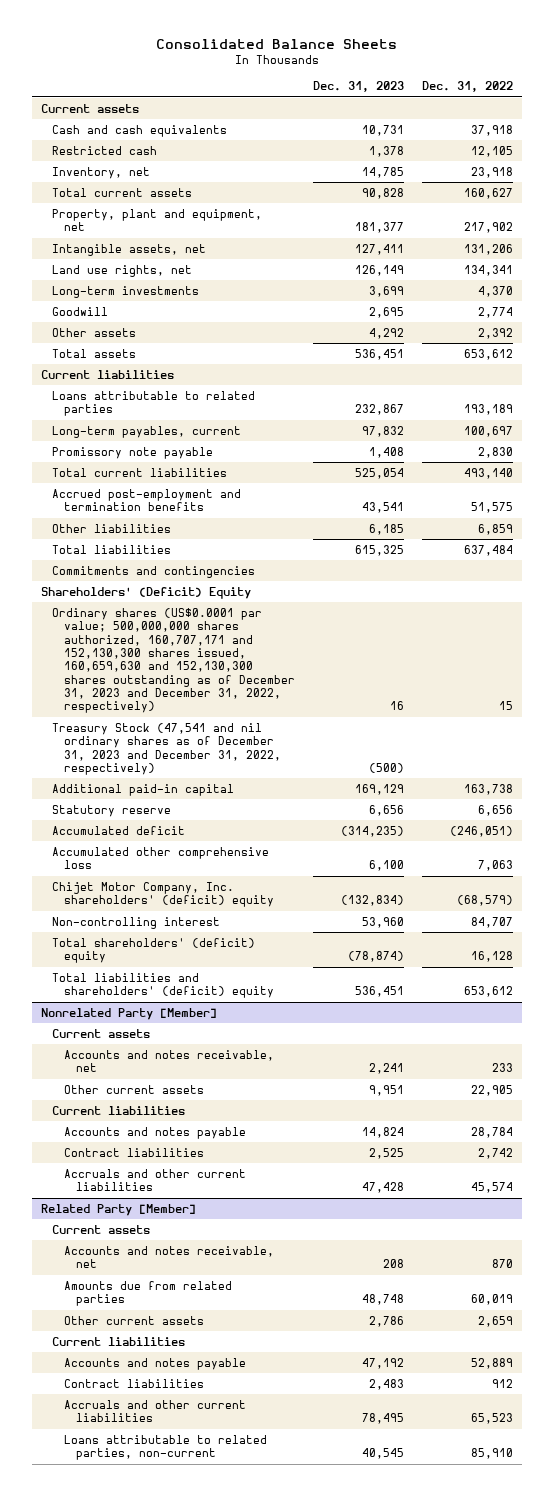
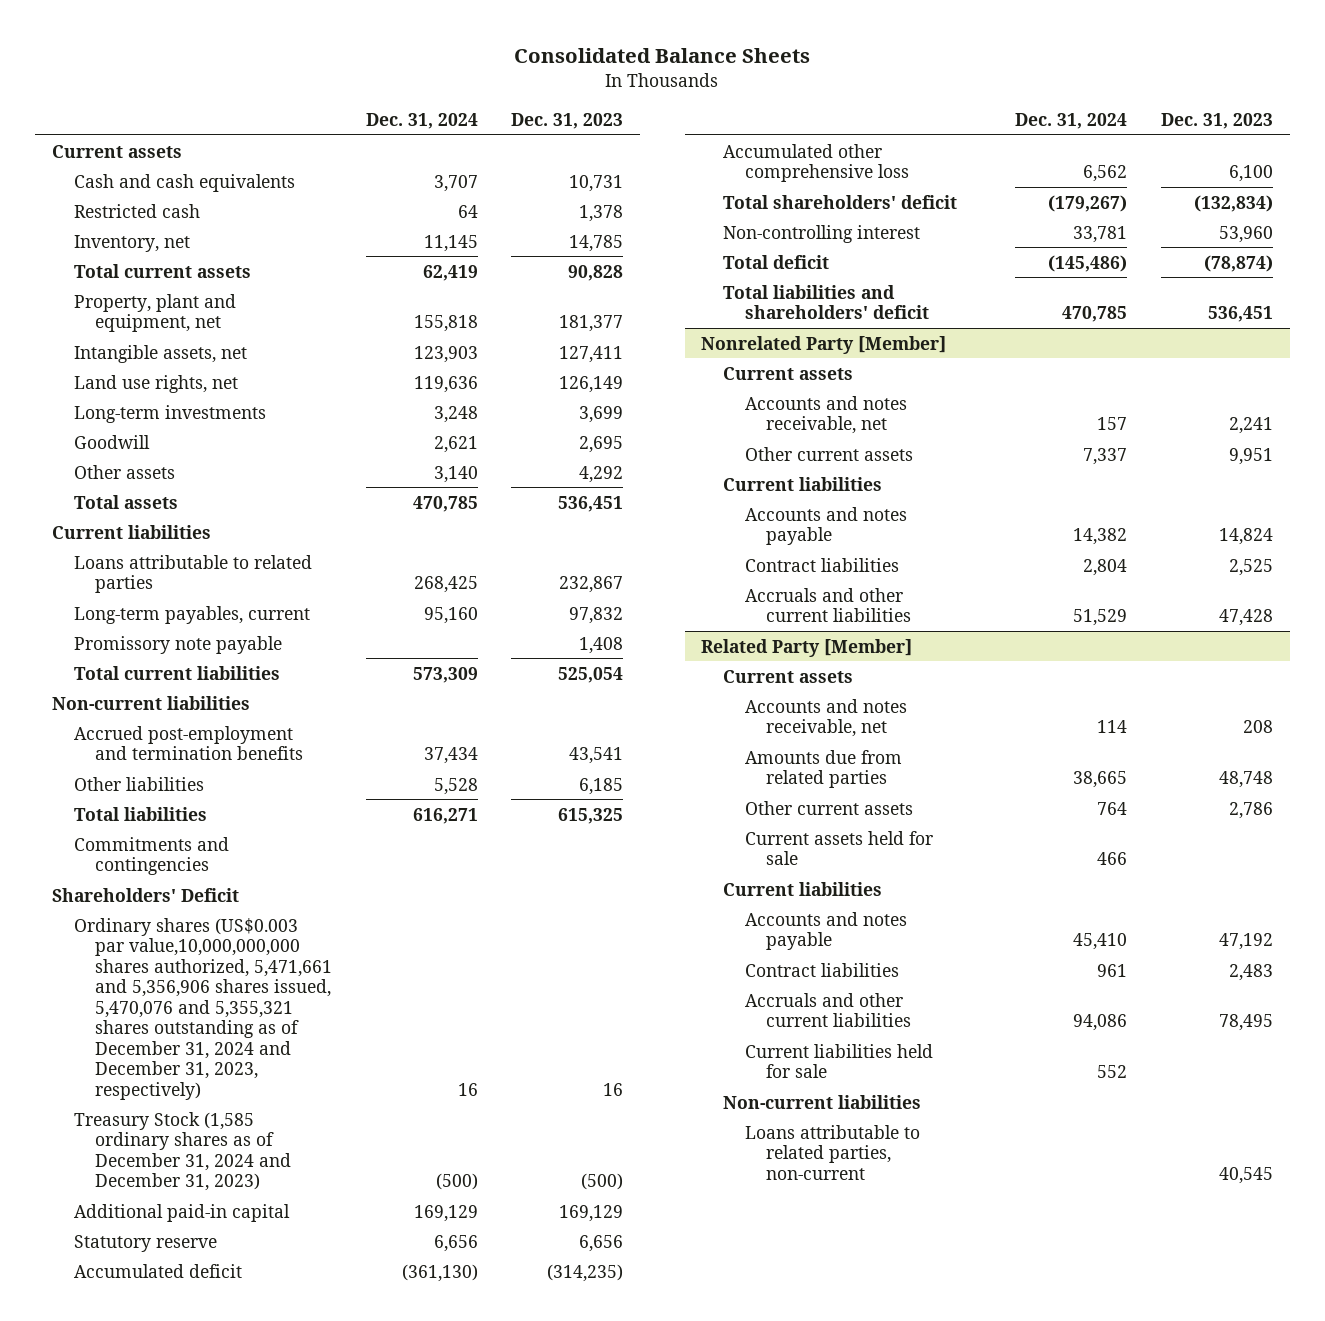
- | Dec. 31, 2023 | Dec. 31, 2022
+ | Dec. 31, 2024 | Dec. 31, 2023
+ Non-current liabilities
- Shareholders' (Deficit) Equity
- Ordinary shares (US$0.0001 par value; 500,000,000 shares authorized, 160,707,171 and 152,130,300 shares issued, 160,659,630 and 152,130,300 shares outstanding as of December 31, 2023 and December 31, 2022, respectively) | 16 | 15
- Treasury Stock (47,541 and nil ordinary shares as of December 31, 2023 and December 31, 2022, respectively) | (500) |
+ Shareholders' Deficit
+ Ordinary shares (US$0.003 par value,10,000,000,000 shares authorized, 5,471,661 and 5,356,906 shares issued, 5,470,076 and 5,355,321 shares outstanding as of December 31, 2024 and December 31, 2023, respectively) | 16 | 16
+ Treasury Stock (1,585 ordinary shares as of December 31, 2024 and December 31, 2023) | (500) | (500)
- Chijet Motor Company, Inc. shareholders' (deficit) equity | (132,834) | (68,579)
+ Total shareholders' deficit | (179,267) | (132,834)
- Total shareholders' (deficit) equity | (78,874) | 16,128
- Total liabilities and shareholders' (deficit) equity | 536,451 | 653,612
+ Total deficit | (145,486) | (78,874)
+ Total liabilities and shareholders' deficit | 470,785 | 536,451
@ Related Party [Member]
+ Current assets held for sale | 466 |
+ Current liabilities held for sale | 552 |
+ Non-current liabilities

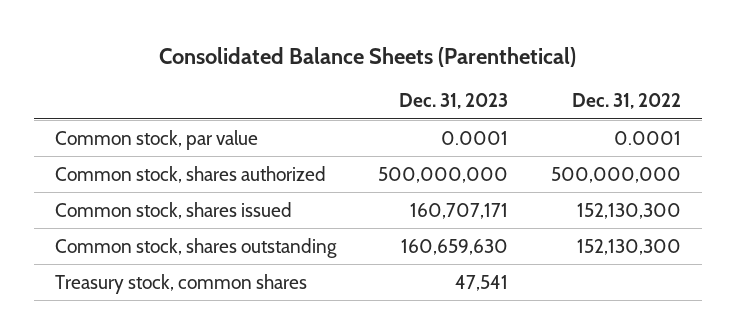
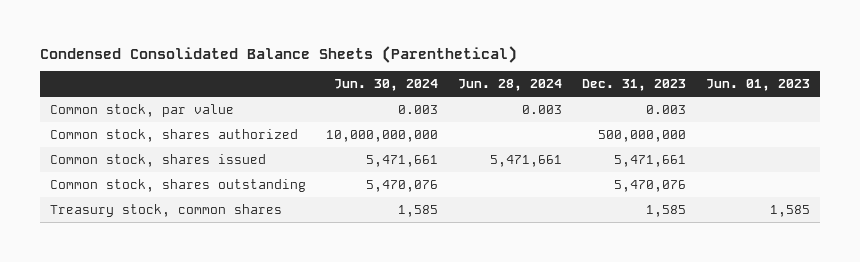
- Consolidated Balance Sheets (Parenthetical)
+ Condensed Consolidated Balance Sheets (Parenthetical)
- | Dec. 31, 2023 | Dec. 31, 2022
+ | Jun. 30, 2024 | Jun. 28, 2024 | Dec. 31, 2023 | Jun. 01, 2023
- Common stock, par value | 0.0001 | 0.0001
+ Common stock, par value | 0.003 | 0.003 | 0.003 |
- Common stock, shares issued | 160,707,171 | 152,130,300
- Common stock, shares outstanding | 160,659,630 | 152,130,300
- Treasury stock, common shares | 47,541 |
+ Common stock, shares issued | 5,471,661 | 5,471,661 | 5,471,661 |
+ Common stock, shares outstanding | 5,470,076 | | 5,470,076 |
+ Treasury stock, common shares | 1,585 | | 1,585 | 1,585

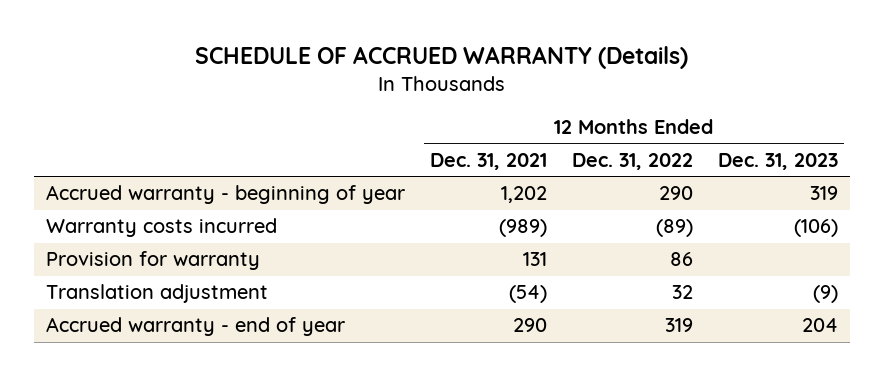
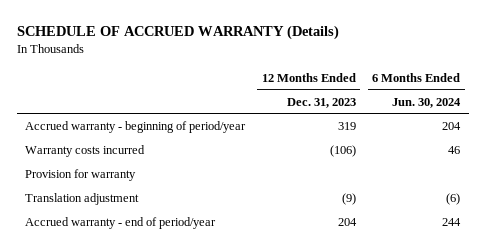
- | 12 Months Ended Dec. 31, 2021 | 12 Months Ended Dec. 31, 2022 | 12 Months Ended Dec. 31, 2023
+ | 12 Months Ended Dec. 31, 2023 | 6 Months Ended Jun. 30, 2024
- Accrued warranty - beginning of year | 1,202 | 290 | 319
+ Accrued warranty - beginning of period/year | 319 | 204
- Accrued warranty - end of year | 290 | 319 | 204
+ Accrued warranty - end of period/year | 204 | 244

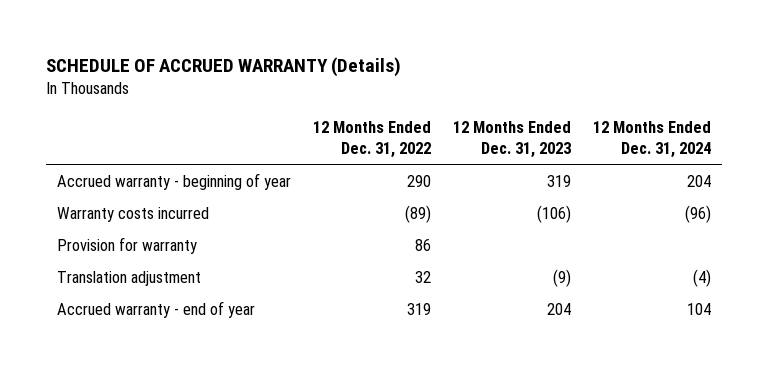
- | 12 Months Ended Dec. 31, 2023 | 6 Months Ended Jun. 30, 2024
+ | 12 Months Ended Dec. 31, 2022 | 12 Months Ended Dec. 31, 2023 | 12 Months Ended Dec. 31, 2024
- Accrued warranty - beginning of period/year | 319 | 204
+ Accrued warranty - beginning of year | 290 | 319 | 204
- Accrued warranty - end of period/year | 204 | 244
+ Accrued warranty - end of year | 319 | 204 | 104

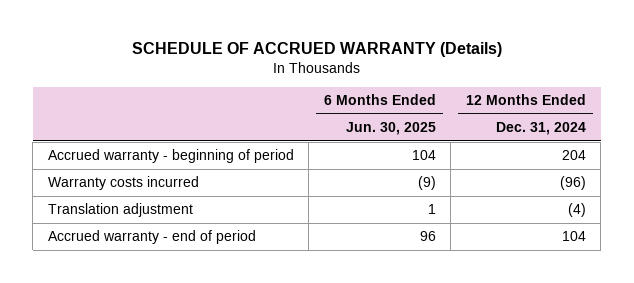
- | 12 Months Ended Dec. 31, 2022 | 12 Months Ended Dec. 31, 2023 | 12 Months Ended Dec. 31, 2024
+ | 6 Months Ended Jun. 30, 2025 | 12 Months Ended Dec. 31, 2024
- Accrued warranty - beginning of year | 290 | 319 | 204
+ Accrued warranty - beginning of period | 104 | 204
- Provision for warranty | 86 | |
- Accrued warranty - end of year | 319 | 204 | 104
+ Accrued warranty - end of period | 96 | 104

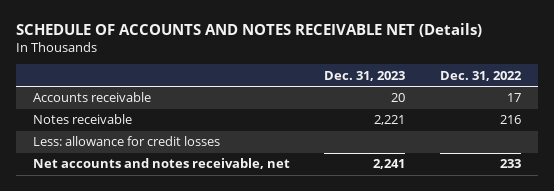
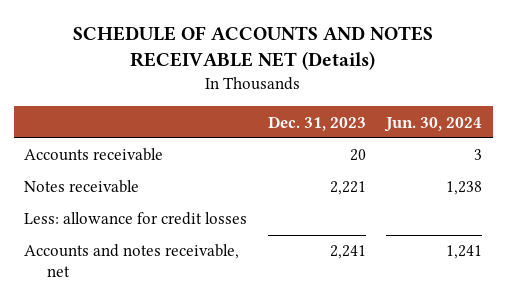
- | Dec. 31, 2023 | Dec. 31, 2022
+ | Dec. 31, 2023 | Jun. 30, 2024
- Net accounts and notes receivable, net | 2,241 | 233
+ Accounts and notes receivable, net | 2,241 | 1,241

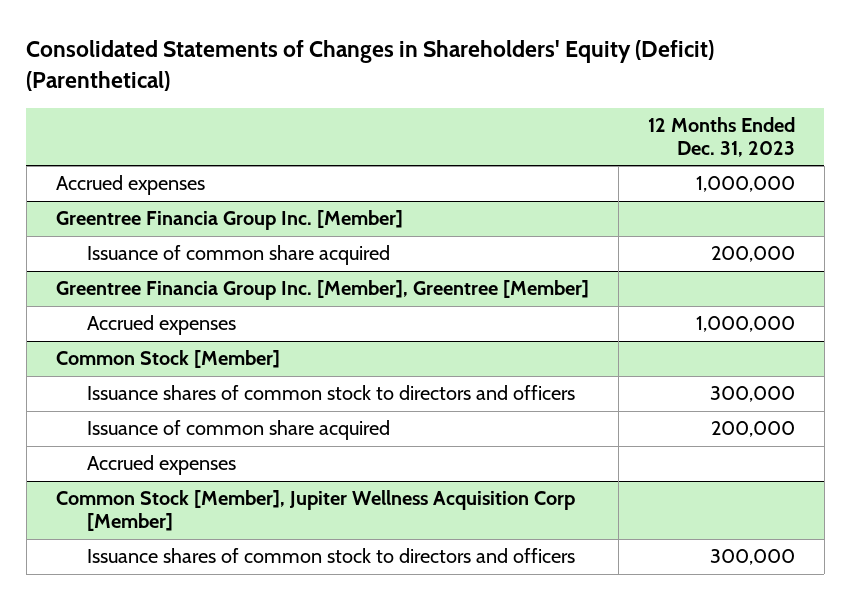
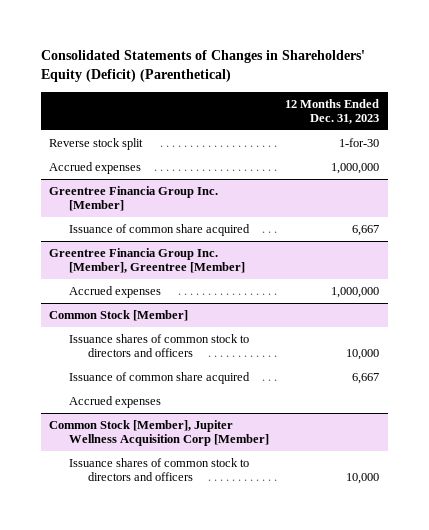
+ Reverse stock split | 1-for-30
@ Greentree Financia Group Inc. [Member]
- Issuance of common share acquired | 200,000
+ Issuance of common share acquired | 6,667
@ Common Stock [Member]
- Issuance shares of common stock to directors and officers | 300,000
- Issuance of common share acquired | 200,000
+ Issuance shares of common stock to directors and officers | 10,000
+ Issuance of common share acquired | 6,667
@ Common Stock [Member], Jupiter Wellness Acquisition Corp [Member]
- Issuance shares of common stock to directors and officers | 300,000
+ Issuance shares of common stock to directors and officers | 10,000

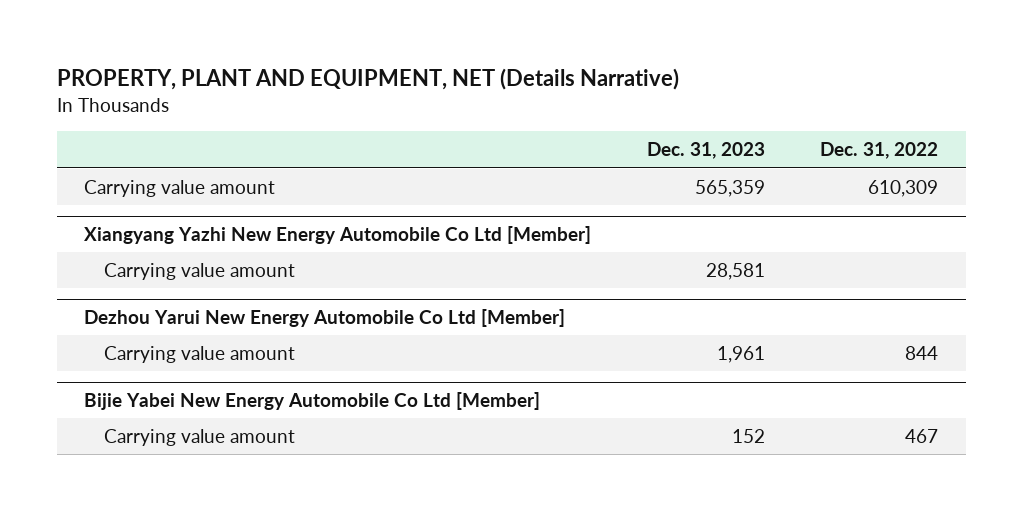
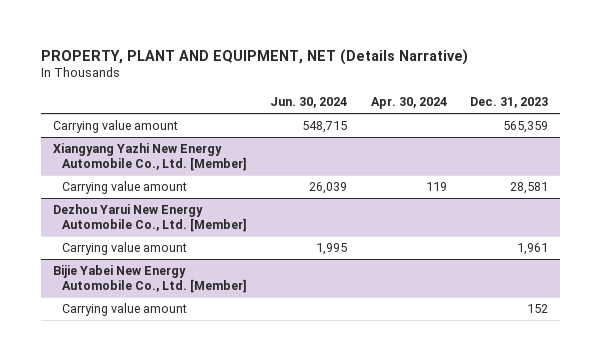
- | Dec. 31, 2023 | Dec. 31, 2022
+ | Jun. 30, 2024 | Apr. 30, 2024 | Dec. 31, 2023
- Xiangyang Yazhi New Energy Automobile Co Ltd [Member]
+ Xiangyang Yazhi New Energy Automobile Co., Ltd. [Member]
- Dezhou Yarui New Energy Automobile Co Ltd [Member]
+ Dezhou Yarui New Energy Automobile Co., Ltd. [Member]
- Bijie Yabei New Energy Automobile Co Ltd [Member]
+ Bijie Yabei New Energy Automobile Co., Ltd. [Member]

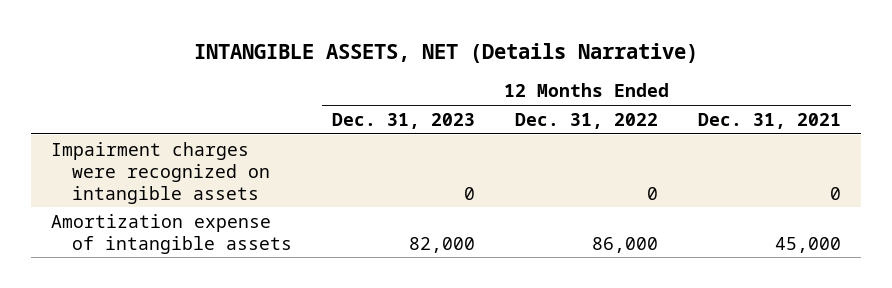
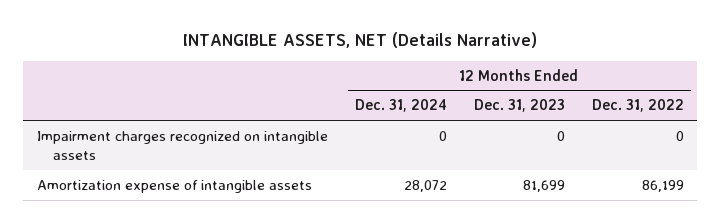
- | 12 Months Ended Dec. 31, 2023 | 12 Months Ended Dec. 31, 2022 | 12 Months Ended Dec. 31, 2021
+ | 12 Months Ended Dec. 31, 2024 | 12 Months Ended Dec. 31, 2023 | 12 Months Ended Dec. 31, 2022
- Impairment charges were recognized on intangible assets | 0 | 0 | 0
- Amortization expense of intangible assets | 82,000 | 86,000 | 45,000
+ Impairment charges recognized on intangible assets | 0 | 0 | 0
+ Amortization expense of intangible assets | 28,072 | 81,699 | 86,199

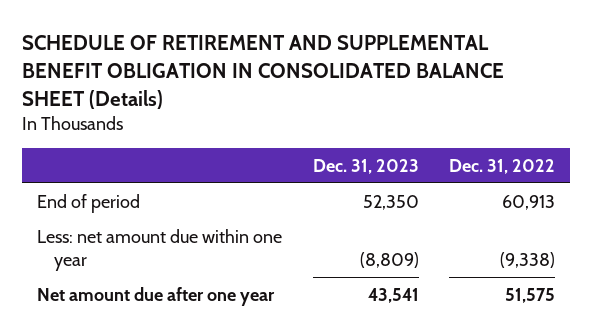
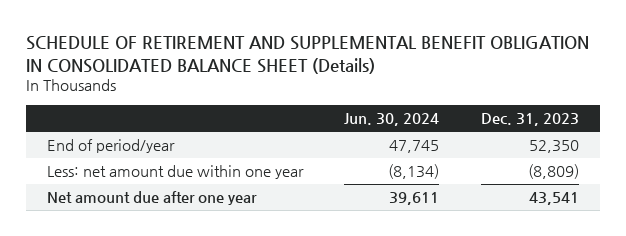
- | Dec. 31, 2023 | Dec. 31, 2022
+ | Jun. 30, 2024 | Dec. 31, 2023
- End of period | 52,350 | 60,913
+ End of period/year | 47,745 | 52,350

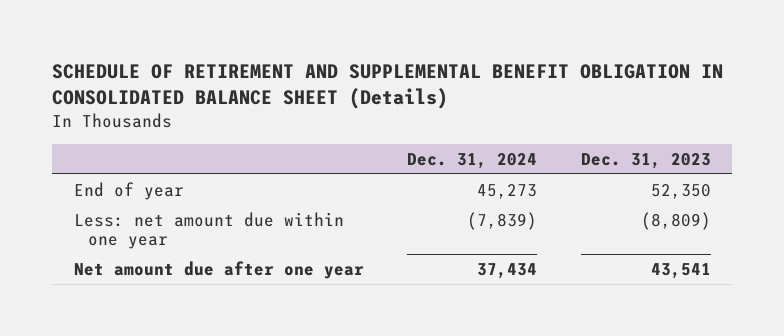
- | Jun. 30, 2024 | Dec. 31, 2023
+ | Dec. 31, 2024 | Dec. 31, 2023
- End of period/year | 47,745 | 52,350
+ End of year | 45,273 | 52,350

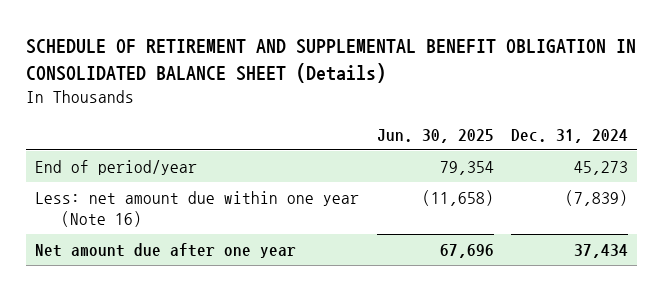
- | Dec. 31, 2024 | Dec. 31, 2023
+ | Jun. 30, 2025 | Dec. 31, 2024
- End of year | 45,273 | 52,350
- Less: net amount due within one year | (7,839) | (8,809)
+ End of period/year | 79,354 | 45,273
+ Less: net amount due within one year (Note 16) | (11,658) | (7,839)

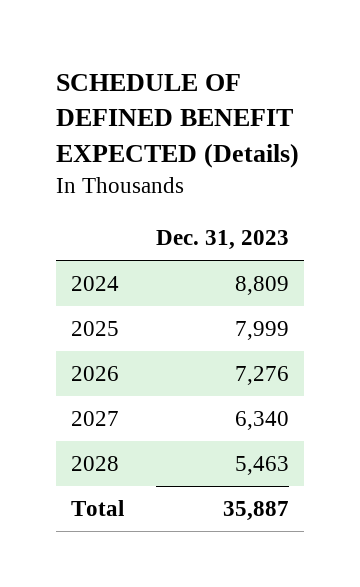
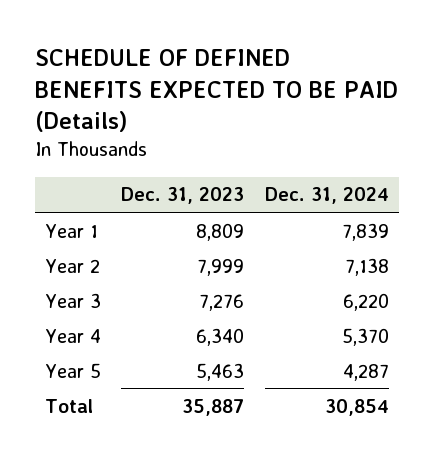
- SCHEDULE OF DEFINED BENEFIT EXPECTED (Details)
+ SCHEDULE OF DEFINED BENEFITS EXPECTED TO BE PAID (Details)
- | Dec. 31, 2023
+ | Dec. 31, 2023 | Dec. 31, 2024
- 2024 | 8,809
- 2025 | 7,999
- 2026 | 7,276
- 2027 | 6,340
- 2028 | 5,463
+ Year 1 | 8,809 | 7,839
+ Year 2 | 7,999 | 7,138
+ Year 3 | 7,276 | 6,220
+ Year 4 | 6,340 | 5,370
+ Year 5 | 5,463 | 4,287

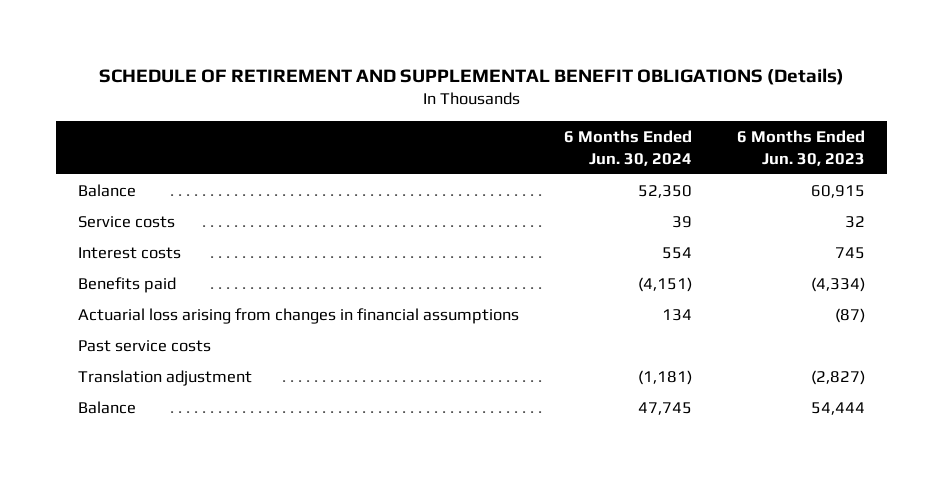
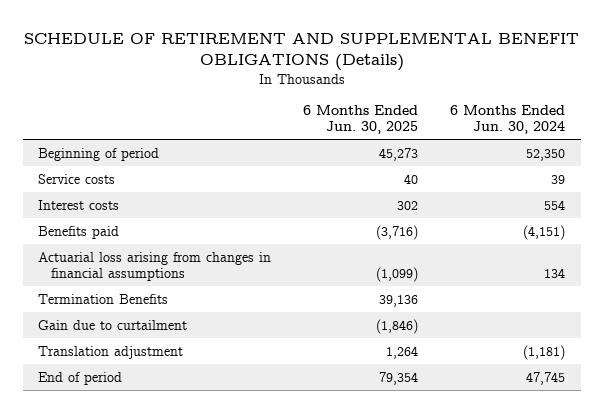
- | 6 Months Ended Jun. 30, 2024 | 6 Months Ended Jun. 30, 2023
+ | 6 Months Ended Jun. 30, 2025 | 6 Months Ended Jun. 30, 2024
- Balance | 52,350 | 60,915
+ Beginning of period | 45,273 | 52,350
- Past service costs
+ Termination Benefits | 39,136 |
+ Gain due to curtailment | (1,846) |
- Balance | 47,745 | 54,444
+ End of period | 79,354 | 47,745

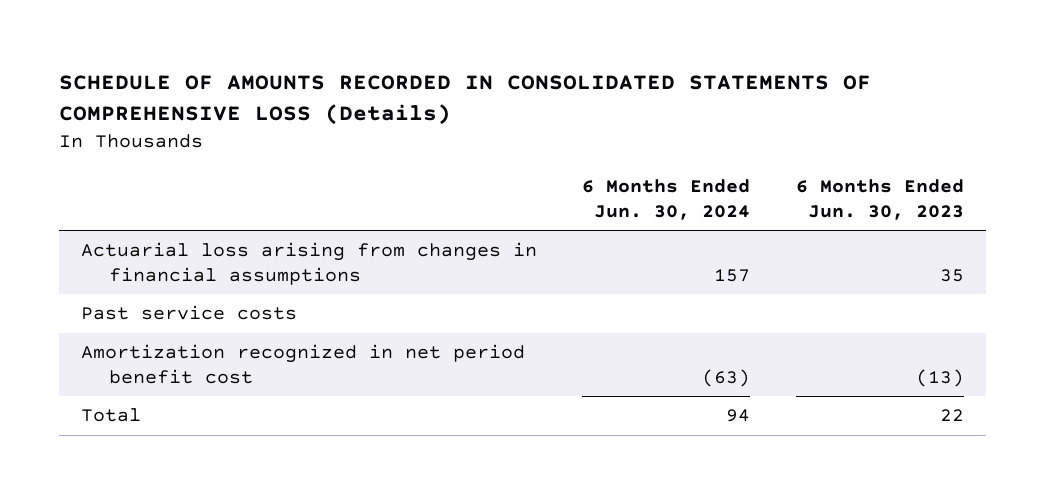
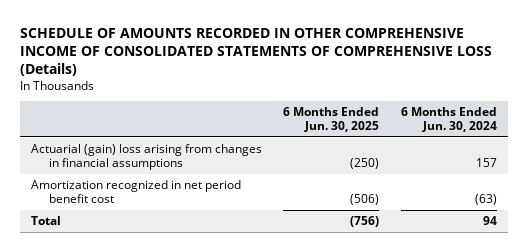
- SCHEDULE OF AMOUNTS RECORDED IN CONSOLIDATED STATEMENTS OF COMPREHENSIVE LOSS (Details)
+ SCHEDULE OF AMOUNTS RECORDED IN OTHER COMPREHENSIVE INCOME OF CONSOLIDATED STATEMENTS OF COMPREHENSIVE LOSS (Details)
- | 6 Months Ended Jun. 30, 2024 | 6 Months Ended Jun. 30, 2023
+ | 6 Months Ended Jun. 30, 2025 | 6 Months Ended Jun. 30, 2024
- Actuarial loss arising from changes in financial assumptions | 157 | 35
- Past service costs
+ Actuarial (gain) loss arising from changes in financial assumptions | (250) | 157

